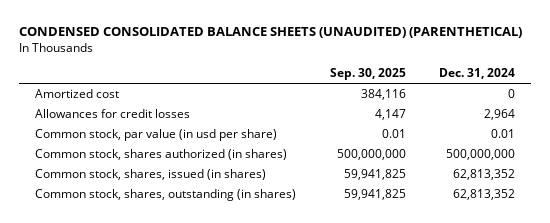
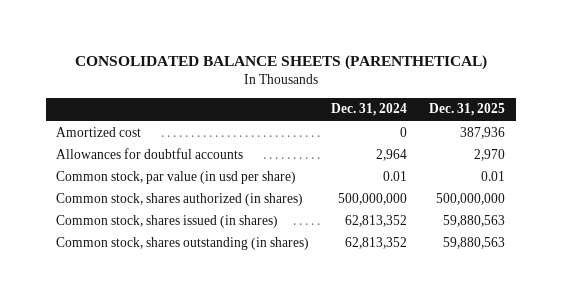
- CONDENSED CONSOLIDATED BALANCE SHEETS (UNAUDITED) (PARENTHETICAL)
+ CONSOLIDATED BALANCE SHEETS (PARENTHETICAL)
- | Sep. 30, 2025 | Dec. 31, 2024
+ | Dec. 31, 2024 | Dec. 31, 2025
- Allowances for credit losses | 4,147 | 2,964
+ Allowances for doubtful accounts | 2,964 | 2,970
- Common stock, shares, issued (in shares) | 59,941,825 | 62,813,352
- Common stock, shares, outstanding (in shares) | 59,941,825 | 62,813,352
+ Common stock, shares issued (in shares) | 62,813,352 | 59,880,563
+ Common stock, shares outstanding (in shares) | 62,813,352 | 59,880,563

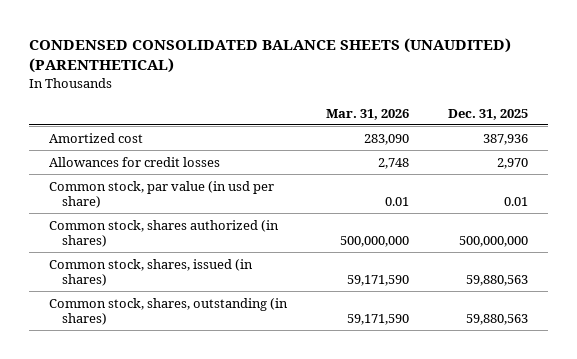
- CONSOLIDATED BALANCE SHEETS (PARENTHETICAL)
+ CONDENSED CONSOLIDATED BALANCE SHEETS (UNAUDITED) (PARENTHETICAL)
- | Dec. 31, 2024 | Dec. 31, 2025
+ | Mar. 31, 2026 | Dec. 31, 2025
- Allowances for doubtful accounts | 2,964 | 2,970
+ Allowances for credit losses | 2,748 | 2,970
- Common stock, shares issued (in shares) | 62,813,352 | 59,880,563
- Common stock, shares outstanding (in shares) | 62,813,352 | 59,880,563
+ Common stock, shares, issued (in shares) | 59,171,590 | 59,880,563
+ Common stock, shares, outstanding (in shares) | 59,171,590 | 59,880,563

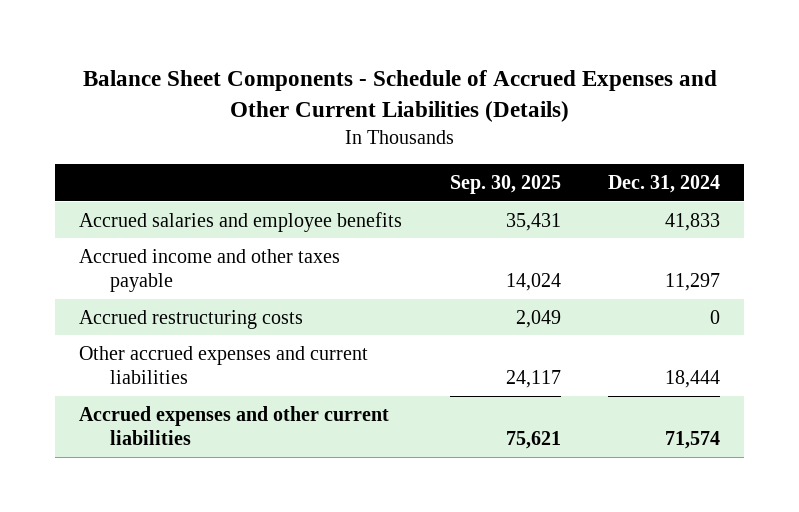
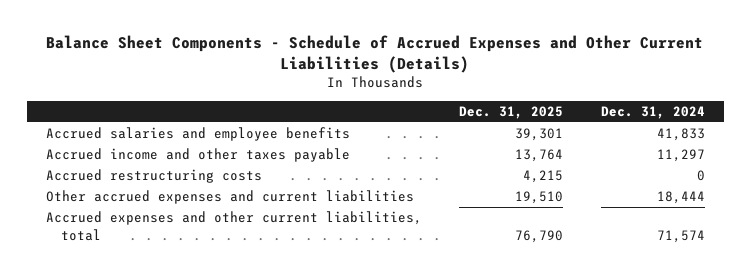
- | Sep. 30, 2025 | Dec. 31, 2024
+ | Dec. 31, 2025 | Dec. 31, 2024
- Accrued expenses and other current liabilities | 75,621 | 71,574
+ Accrued expenses and other current liabilities, total | 76,790 | 71,574

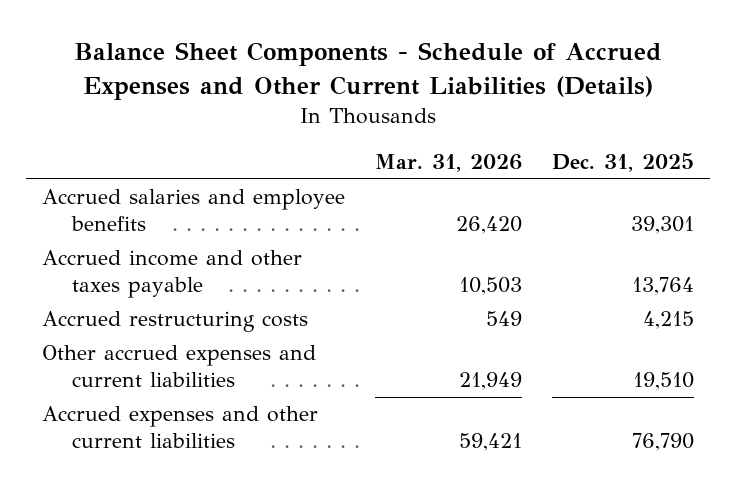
- | Dec. 31, 2025 | Dec. 31, 2024
+ | Mar. 31, 2026 | Dec. 31, 2025
- Accrued expenses and other current liabilities, total | 76,790 | 71,574
+ Accrued expenses and other current liabilities | 59,421 | 76,790

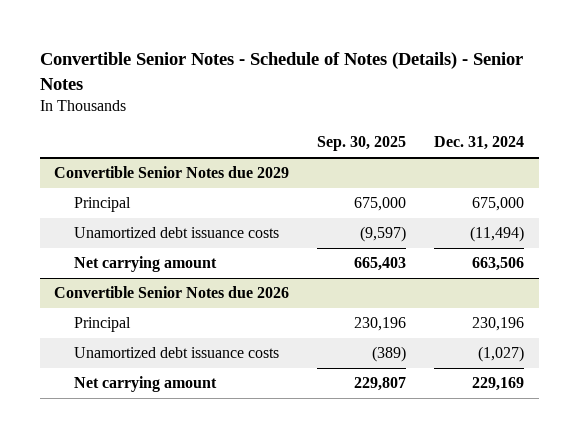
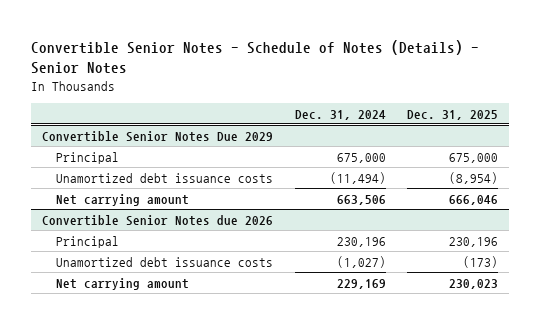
- | Sep. 30, 2025 | Dec. 31, 2024
+ | Dec. 31, 2024 | Dec. 31, 2025
- Convertible Senior Notes due 2029
+ Convertible Senior Notes Due 2029

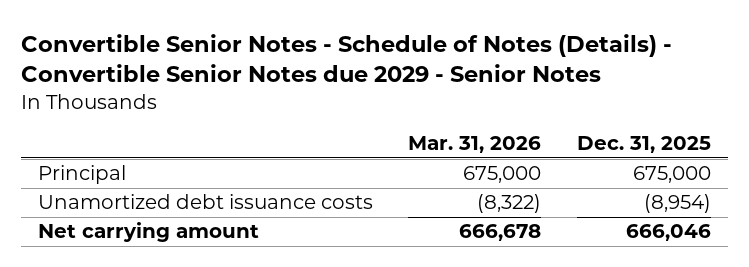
- Convertible Senior Notes - Schedule of Notes (Details) - Senior Notes
+ Convertible Senior Notes - Schedule of Notes (Details) - Convertible Senior Notes due 2029 - Senior Notes
- | Dec. 31, 2024 | Dec. 31, 2025
+ | Mar. 31, 2026 | Dec. 31, 2025
- Convertible Senior Notes Due 2029
- Convertible Senior Notes due 2026
- Principal | 230,196 | 230,196
- Unamortized debt issuance costs | (1,027) | (173)
- Net carrying amount | 229,169 | 230,023

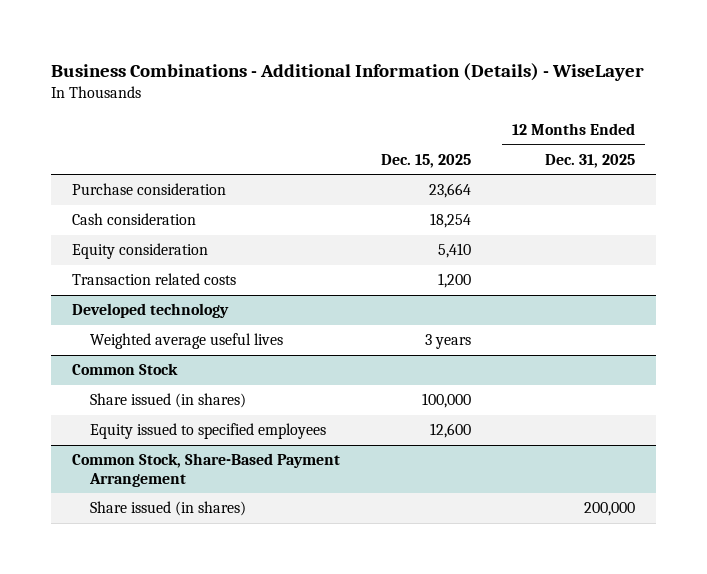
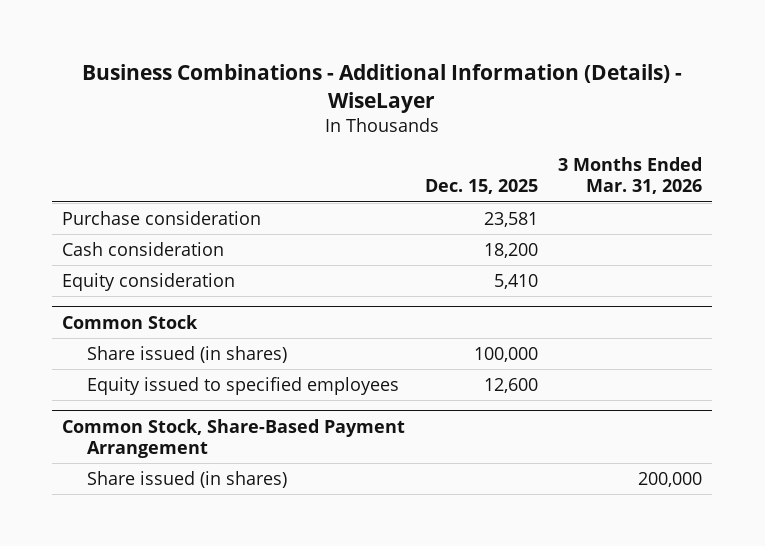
- | Dec. 15, 2025 | 12 Months Ended Dec. 31, 2025
+ | Dec. 15, 2025 | 3 Months Ended Mar. 31, 2026
- Purchase consideration | 23,664 |
- Cash consideration | 18,254 |
+ Purchase consideration | 23,581 |
+ Cash consideration | 18,200 |
- Transaction related costs | 1,200 |
- Developed technology
- Weighted average useful lives | 3 years |

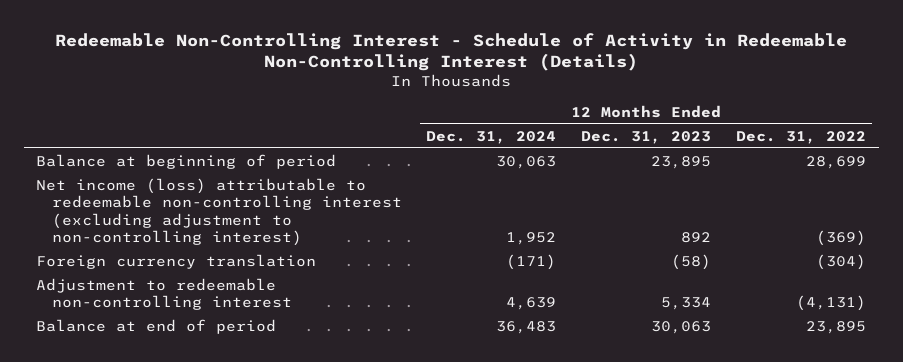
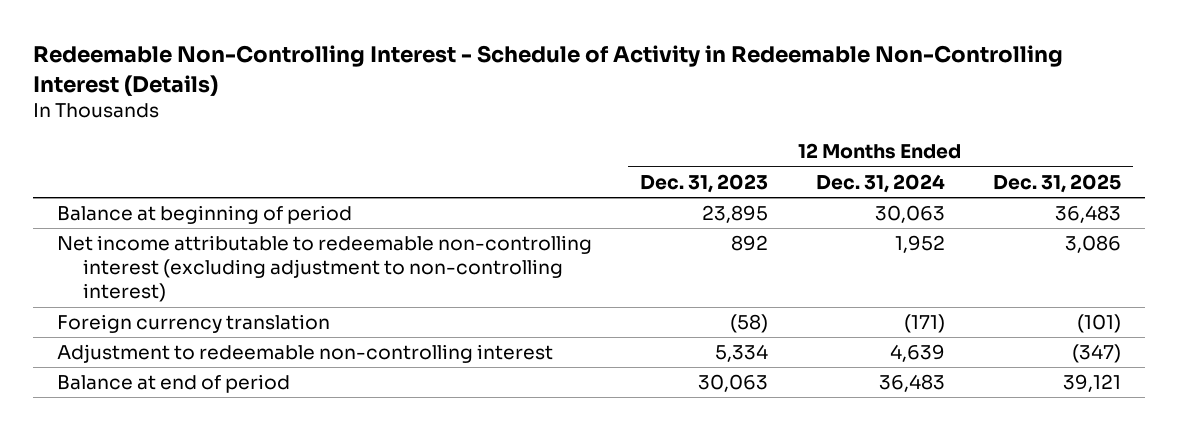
- | 12 Months Ended Dec. 31, 2024 | 12 Months Ended Dec. 31, 2023 | 12 Months Ended Dec. 31, 2022
+ | 12 Months Ended Dec. 31, 2023 | 12 Months Ended Dec. 31, 2024 | 12 Months Ended Dec. 31, 2025
- Net income (loss) attributable to redeemable non-controlling interest (excluding adjustment to non-controlling interest) | 1,952 | 892 | (369)
+ Net income attributable to redeemable non-controlling interest (excluding adjustment to non-controlling interest) | 892 | 1,952 | 3,086

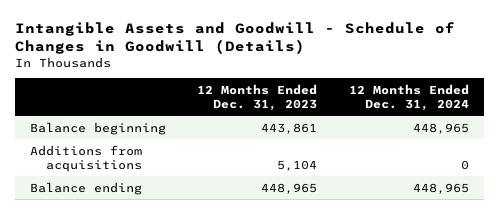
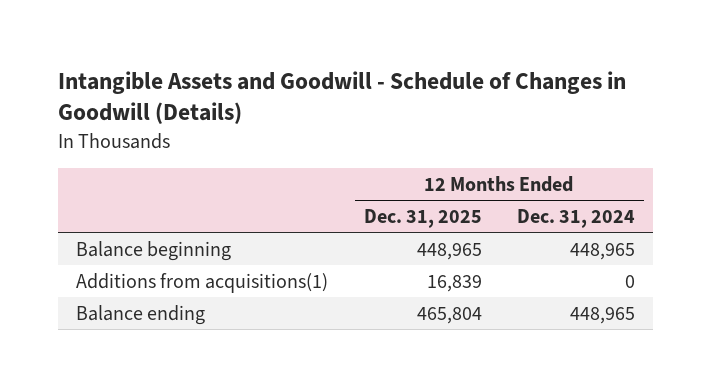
- | 12 Months Ended Dec. 31, 2023 | 12 Months Ended Dec. 31, 2024
+ | 12 Months Ended Dec. 31, 2025 | 12 Months Ended Dec. 31, 2024
- Additions from acquisitions | 5,104 | 0
+ Additions from acquisitions(1) | 16,839 | 0

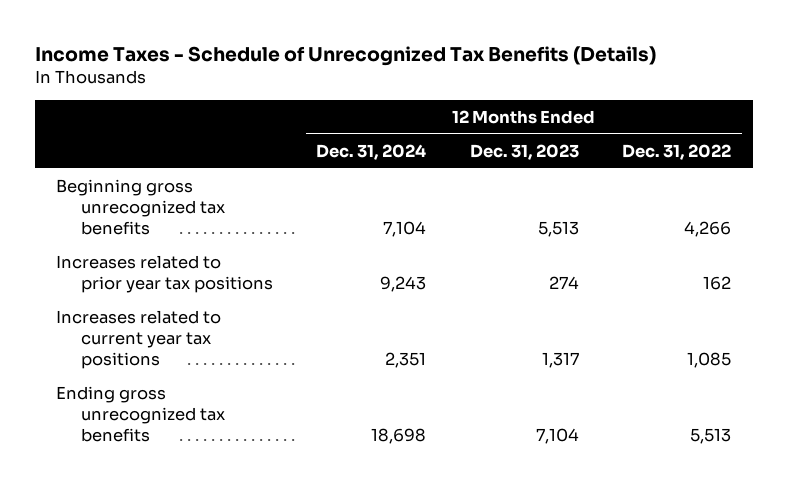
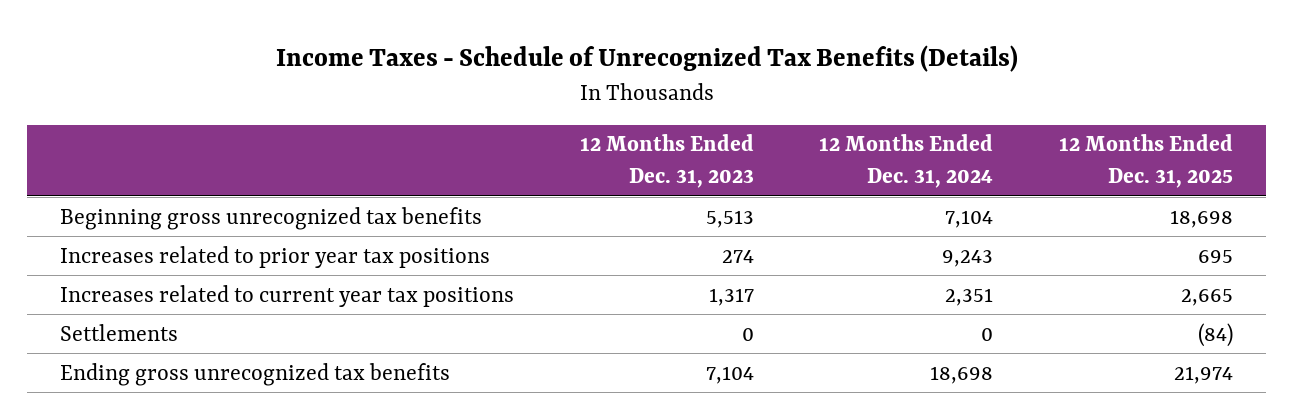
- | 12 Months Ended Dec. 31, 2024 | 12 Months Ended Dec. 31, 2023 | 12 Months Ended Dec. 31, 2022
+ | 12 Months Ended Dec. 31, 2023 | 12 Months Ended Dec. 31, 2024 | 12 Months Ended Dec. 31, 2025
+ Settlements | 0 | 0 | (84)

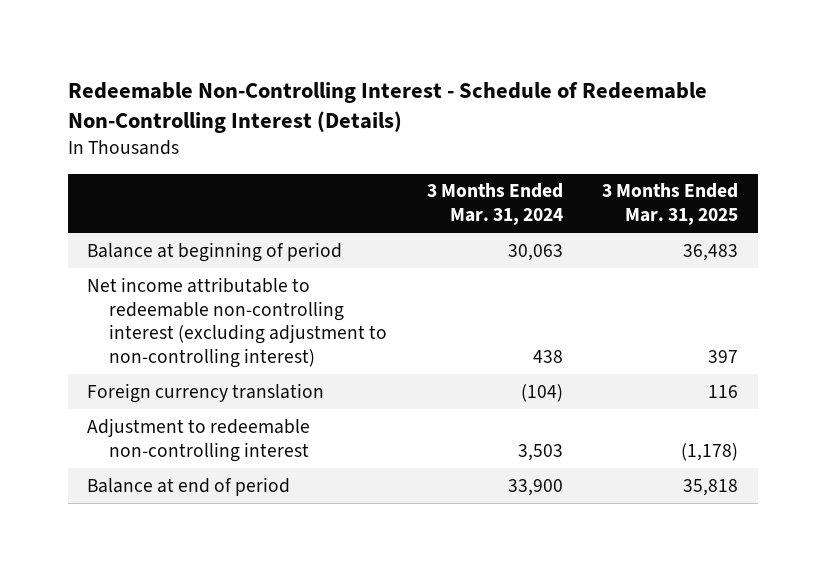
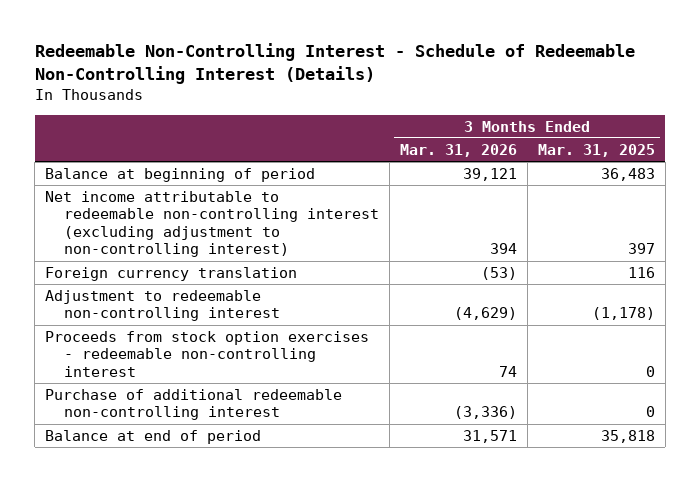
- | 3 Months Ended Mar. 31, 2024 | 3 Months Ended Mar. 31, 2025
+ | 3 Months Ended Mar. 31, 2026 | 3 Months Ended Mar. 31, 2025
+ Proceeds from stock option exercises - redeemable non-controlling interest | 74 | 0
+ Purchase of additional redeemable non-controlling interest | (3,336) | 0

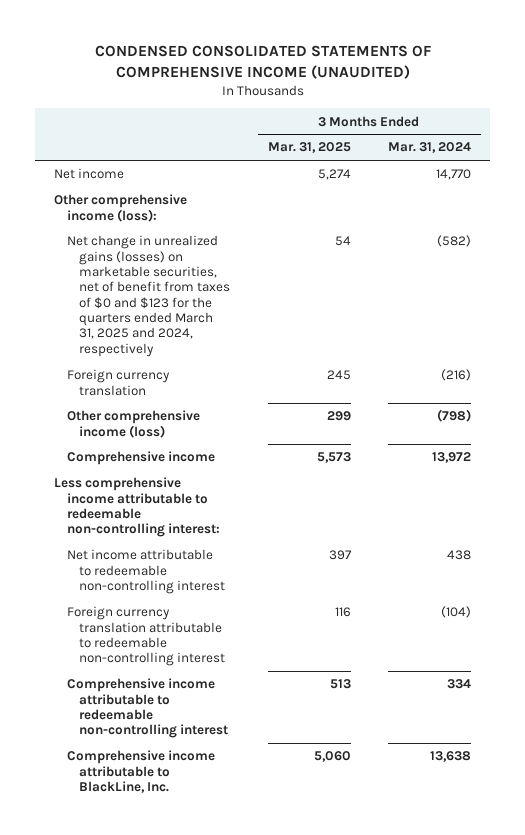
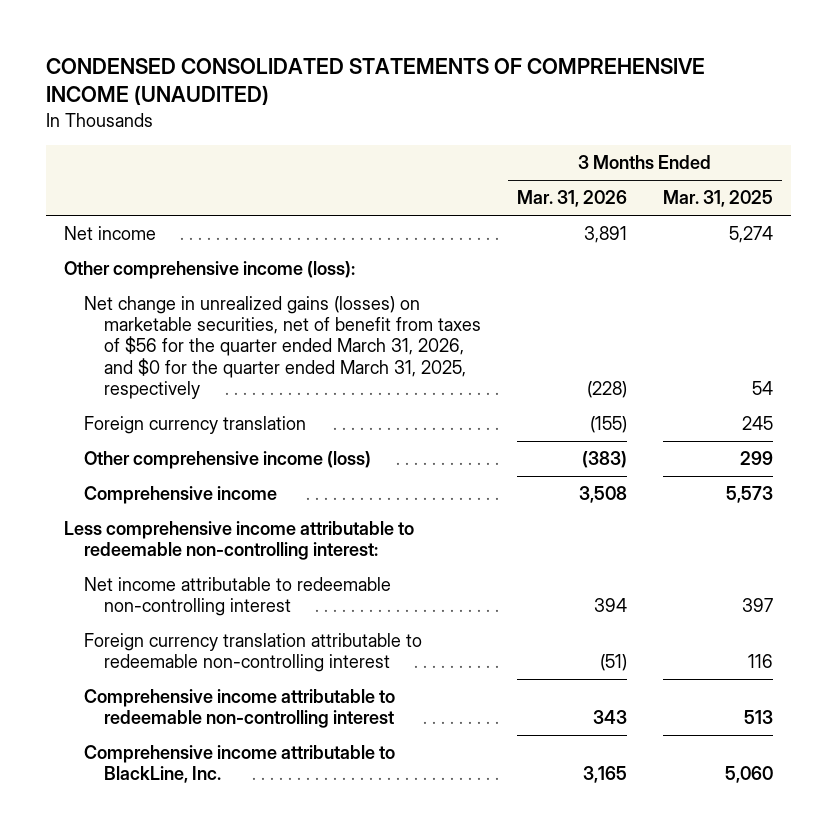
- | 3 Months Ended Mar. 31, 2025 | 3 Months Ended Mar. 31, 2024
+ | 3 Months Ended Mar. 31, 2026 | 3 Months Ended Mar. 31, 2025
- Net change in unrealized gains (losses) on marketable securities, net of benefit from taxes of $0 and $123 for the quarters ended March 31, 2025 and 2024, respectively | 54 | (582)
+ Net change in unrealized gains (losses) on marketable securities, net of benefit from taxes of $56 for the quarter ended March 31, 2026, and $0 for the quarter ended March 31, 2025, respectively | (228) | 54

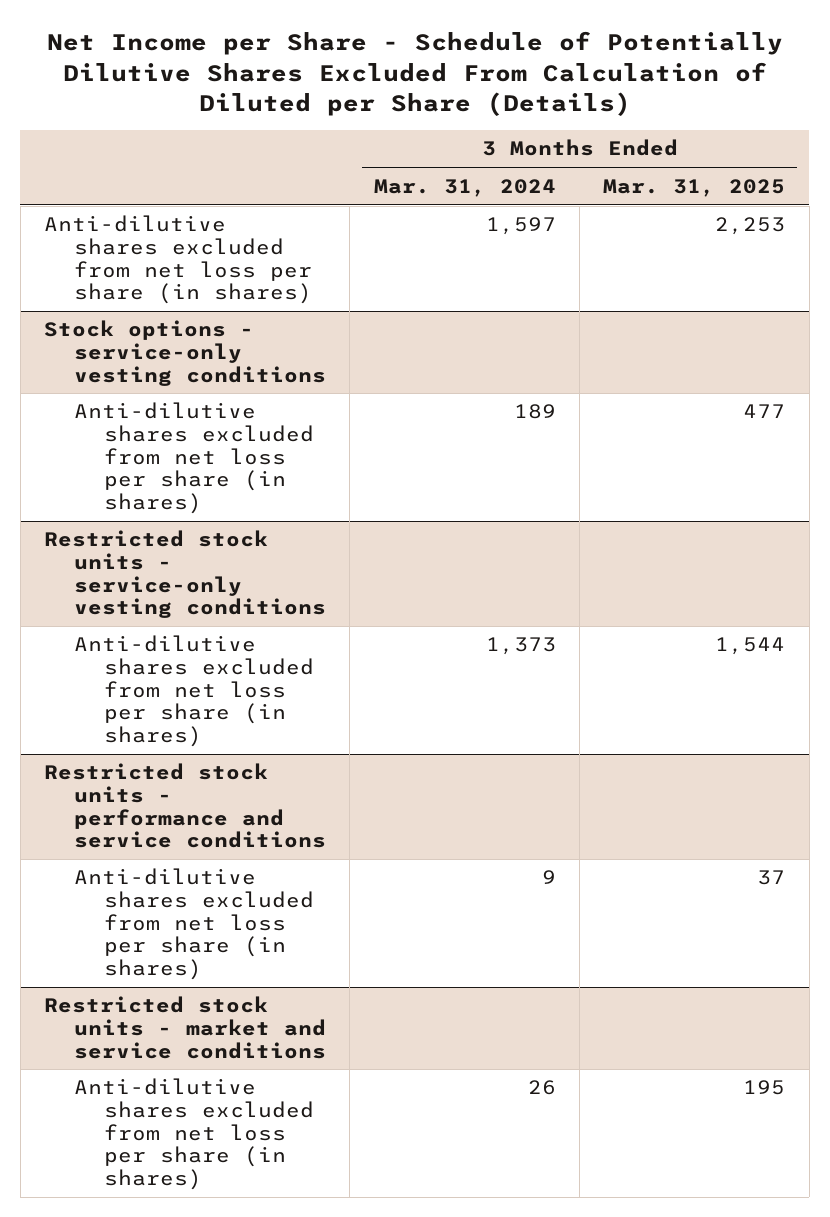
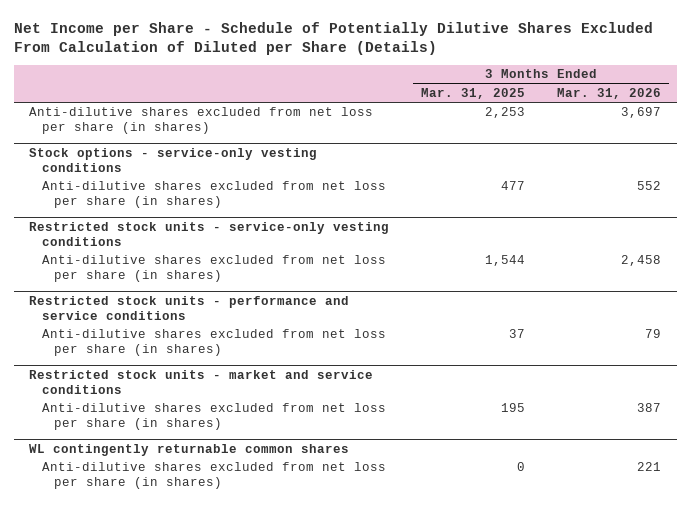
- | 3 Months Ended Mar. 31, 2024 | 3 Months Ended Mar. 31, 2025
+ | 3 Months Ended Mar. 31, 2025 | 3 Months Ended Mar. 31, 2026
+ WL contingently returnable common shares
+ Anti-dilutive shares excluded from net loss per share (in shares) | 0 | 221

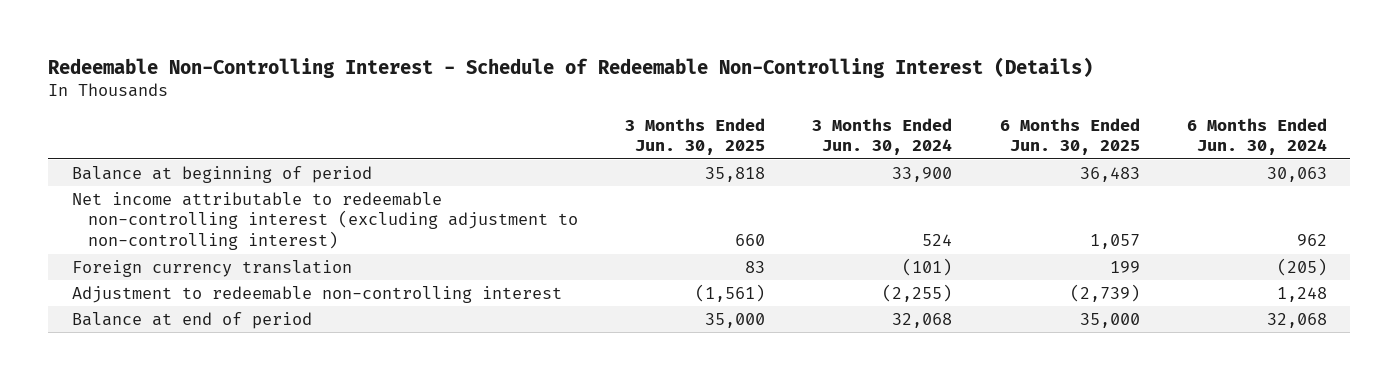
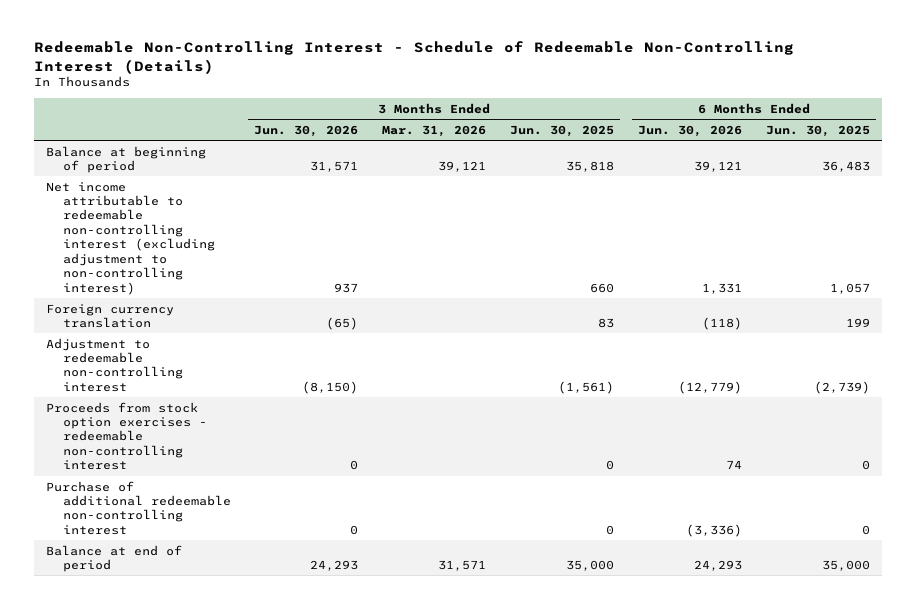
- | 3 Months Ended Jun. 30, 2025 | 3 Months Ended Jun. 30, 2024 | 6 Months Ended Jun. 30, 2025 | 6 Months Ended Jun. 30, 2024
+ | 3 Months Ended Jun. 30, 2026 | 3 Months Ended Mar. 31, 2026 | 3 Months Ended Jun. 30, 2025 | 6 Months Ended Jun. 30, 2026 | 6 Months Ended Jun. 30, 2025
+ Proceeds from stock option exercises - redeemable non-controlling interest | 0 | | 0 | 74 | 0
+ Purchase of additional redeemable non-controlling interest | 0 | | 0 | (3,336) | 0

